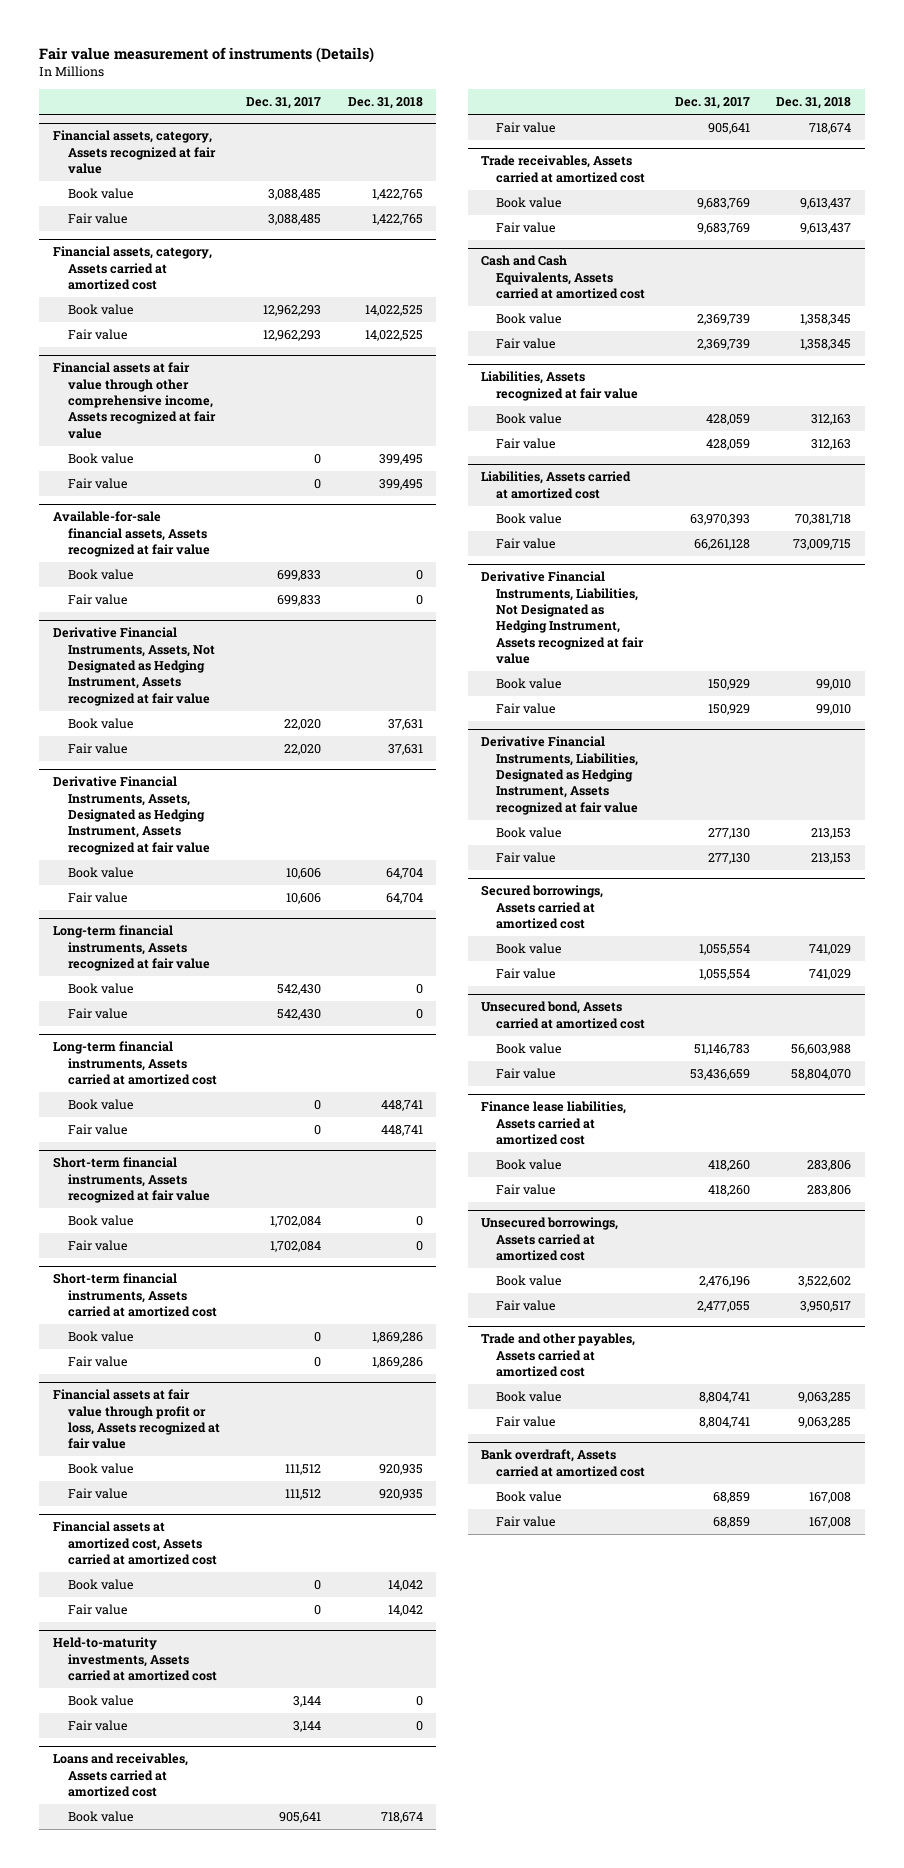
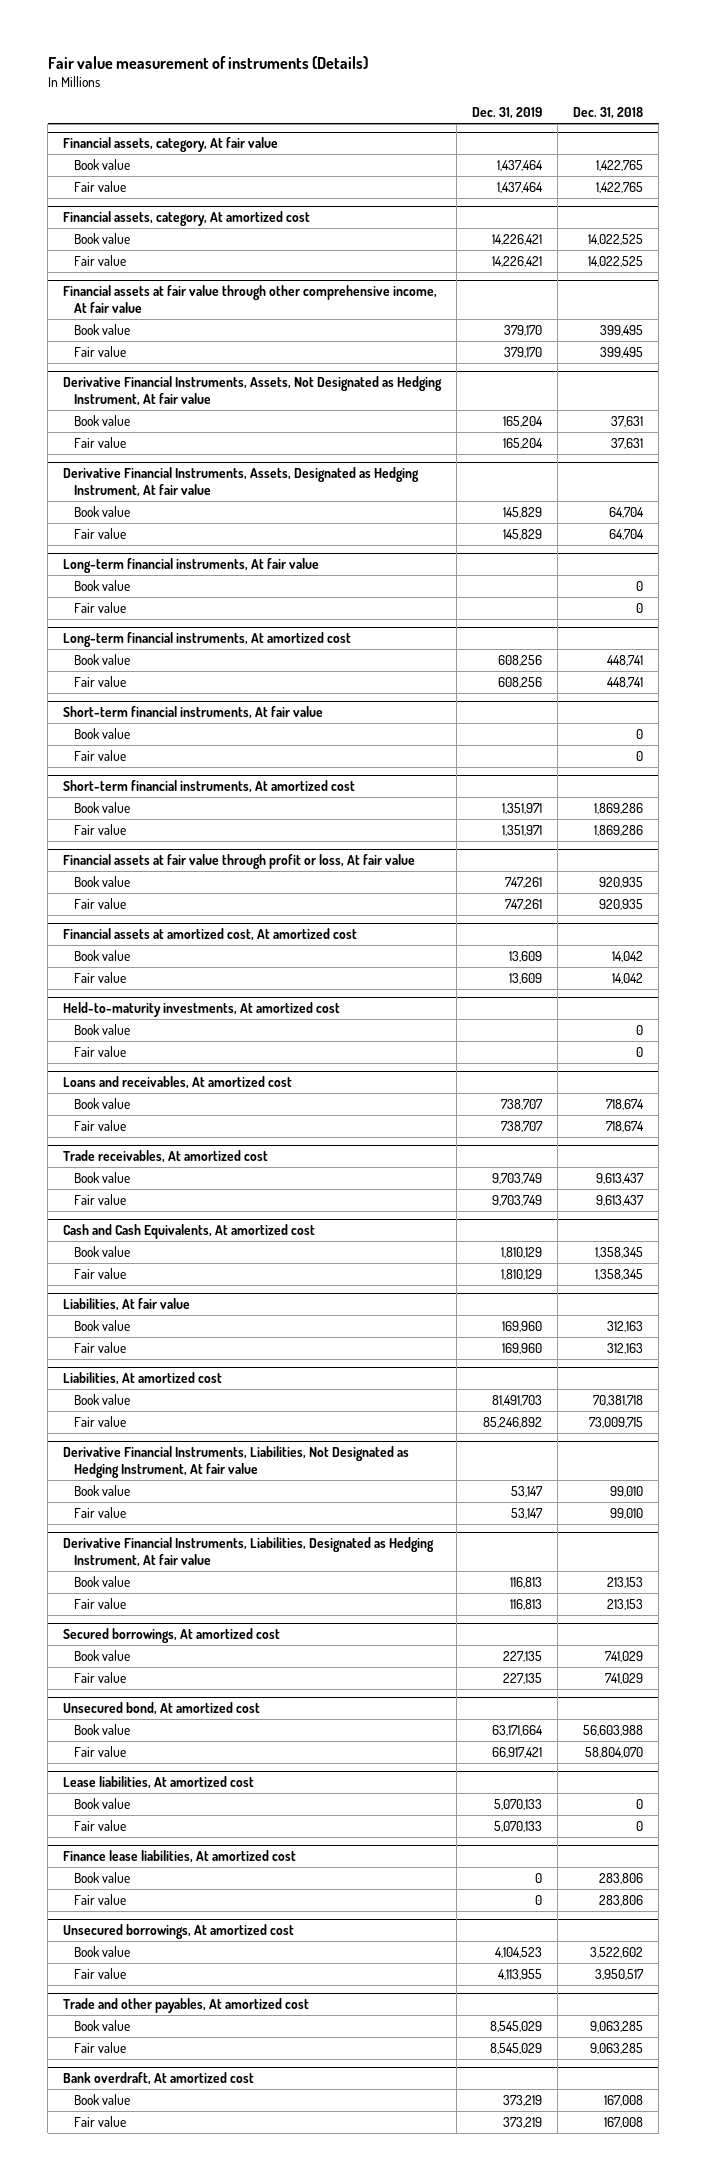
- | Dec. 31, 2017 | Dec. 31, 2018
+ | Dec. 31, 2019 | Dec. 31, 2018
- Financial assets, category, Assets recognized at fair value
+ Financial assets, category, At fair value
- Financial assets, category, Assets carried at amortized cost
+ Financial assets, category, At amortized cost
- Financial assets at fair value through other comprehensive income, Assets recognized at fair value
+ Financial assets at fair value through other comprehensive income, At fair value
- Available-for-sale financial assets, Assets recognized at fair value
- Book value | 699,833 | 0
- Fair value | 699,833 | 0
- Derivative Financial Instruments, Assets, Not Designated as Hedging Instrument, Assets recognized at fair value
+ Derivative Financial Instruments, Assets, Not Designated as Hedging Instrument, At fair value
- Derivative Financial Instruments, Assets, Designated as Hedging Instrument, Assets recognized at fair value
+ Derivative Financial Instruments, Assets, Designated as Hedging Instrument, At fair value
- Long-term financial instruments, Assets recognized at fair value
+ Long-term financial instruments, At fair value
- Long-term financial instruments, Assets carried at amortized cost
+ Long-term financial instruments, At amortized cost
- Short-term financial instruments, Assets recognized at fair value
+ Short-term financial instruments, At fair value
- Short-term financial instruments, Assets carried at amortized cost
+ Short-term financial instruments, At amortized cost
- Financial assets at fair value through profit or loss, Assets recognized at fair value
+ Financial assets at fair value through profit or loss, At fair value
- Financial assets at amortized cost, Assets carried at amortized cost
+ Financial assets at amortized cost, At amortized cost
- Held-to-maturity investments, Assets carried at amortized cost
+ Held-to-maturity investments, At amortized cost
- Loans and receivables, Assets carried at amortized cost
+ Loans and receivables, At amortized cost
- Trade receivables, Assets carried at amortized cost
+ Trade receivables, At amortized cost
- Cash and Cash Equivalents, Assets carried at amortized cost
+ Cash and Cash Equivalents, At amortized cost
- Liabilities, Assets recognized at fair value
+ Liabilities, At fair value
- Liabilities, Assets carried at amortized cost
+ Liabilities, At amortized cost
- Derivative Financial Instruments, Liabilities, Not Designated as Hedging Instrument, Assets recognized at fair value
+ Derivative Financial Instruments, Liabilities, Not Designated as Hedging Instrument, At fair value
- Derivative Financial Instruments, Liabilities, Designated as Hedging Instrument, Assets recognized at fair value
+ Derivative Financial Instruments, Liabilities, Designated as Hedging Instrument, At fair value
- Secured borrowings, Assets carried at amortized cost
+ Secured borrowings, At amortized cost
- Unsecured bond, Assets carried at amortized cost
+ Unsecured bond, At amortized cost
- Finance lease liabilities, Assets carried at amortized cost
+ Lease liabilities, At amortized cost
+ Book value | 5,070,133 | 0
+ Fair value | 5,070,133 | 0
+ Finance lease liabilities, At amortized cost
- Unsecured borrowings, Assets carried at amortized cost
+ Unsecured borrowings, At amortized cost
- Trade and other payables, Assets carried at amortized cost
+ Trade and other payables, At amortized cost
- Bank overdraft, Assets carried at amortized cost
+ Bank overdraft, At amortized cost

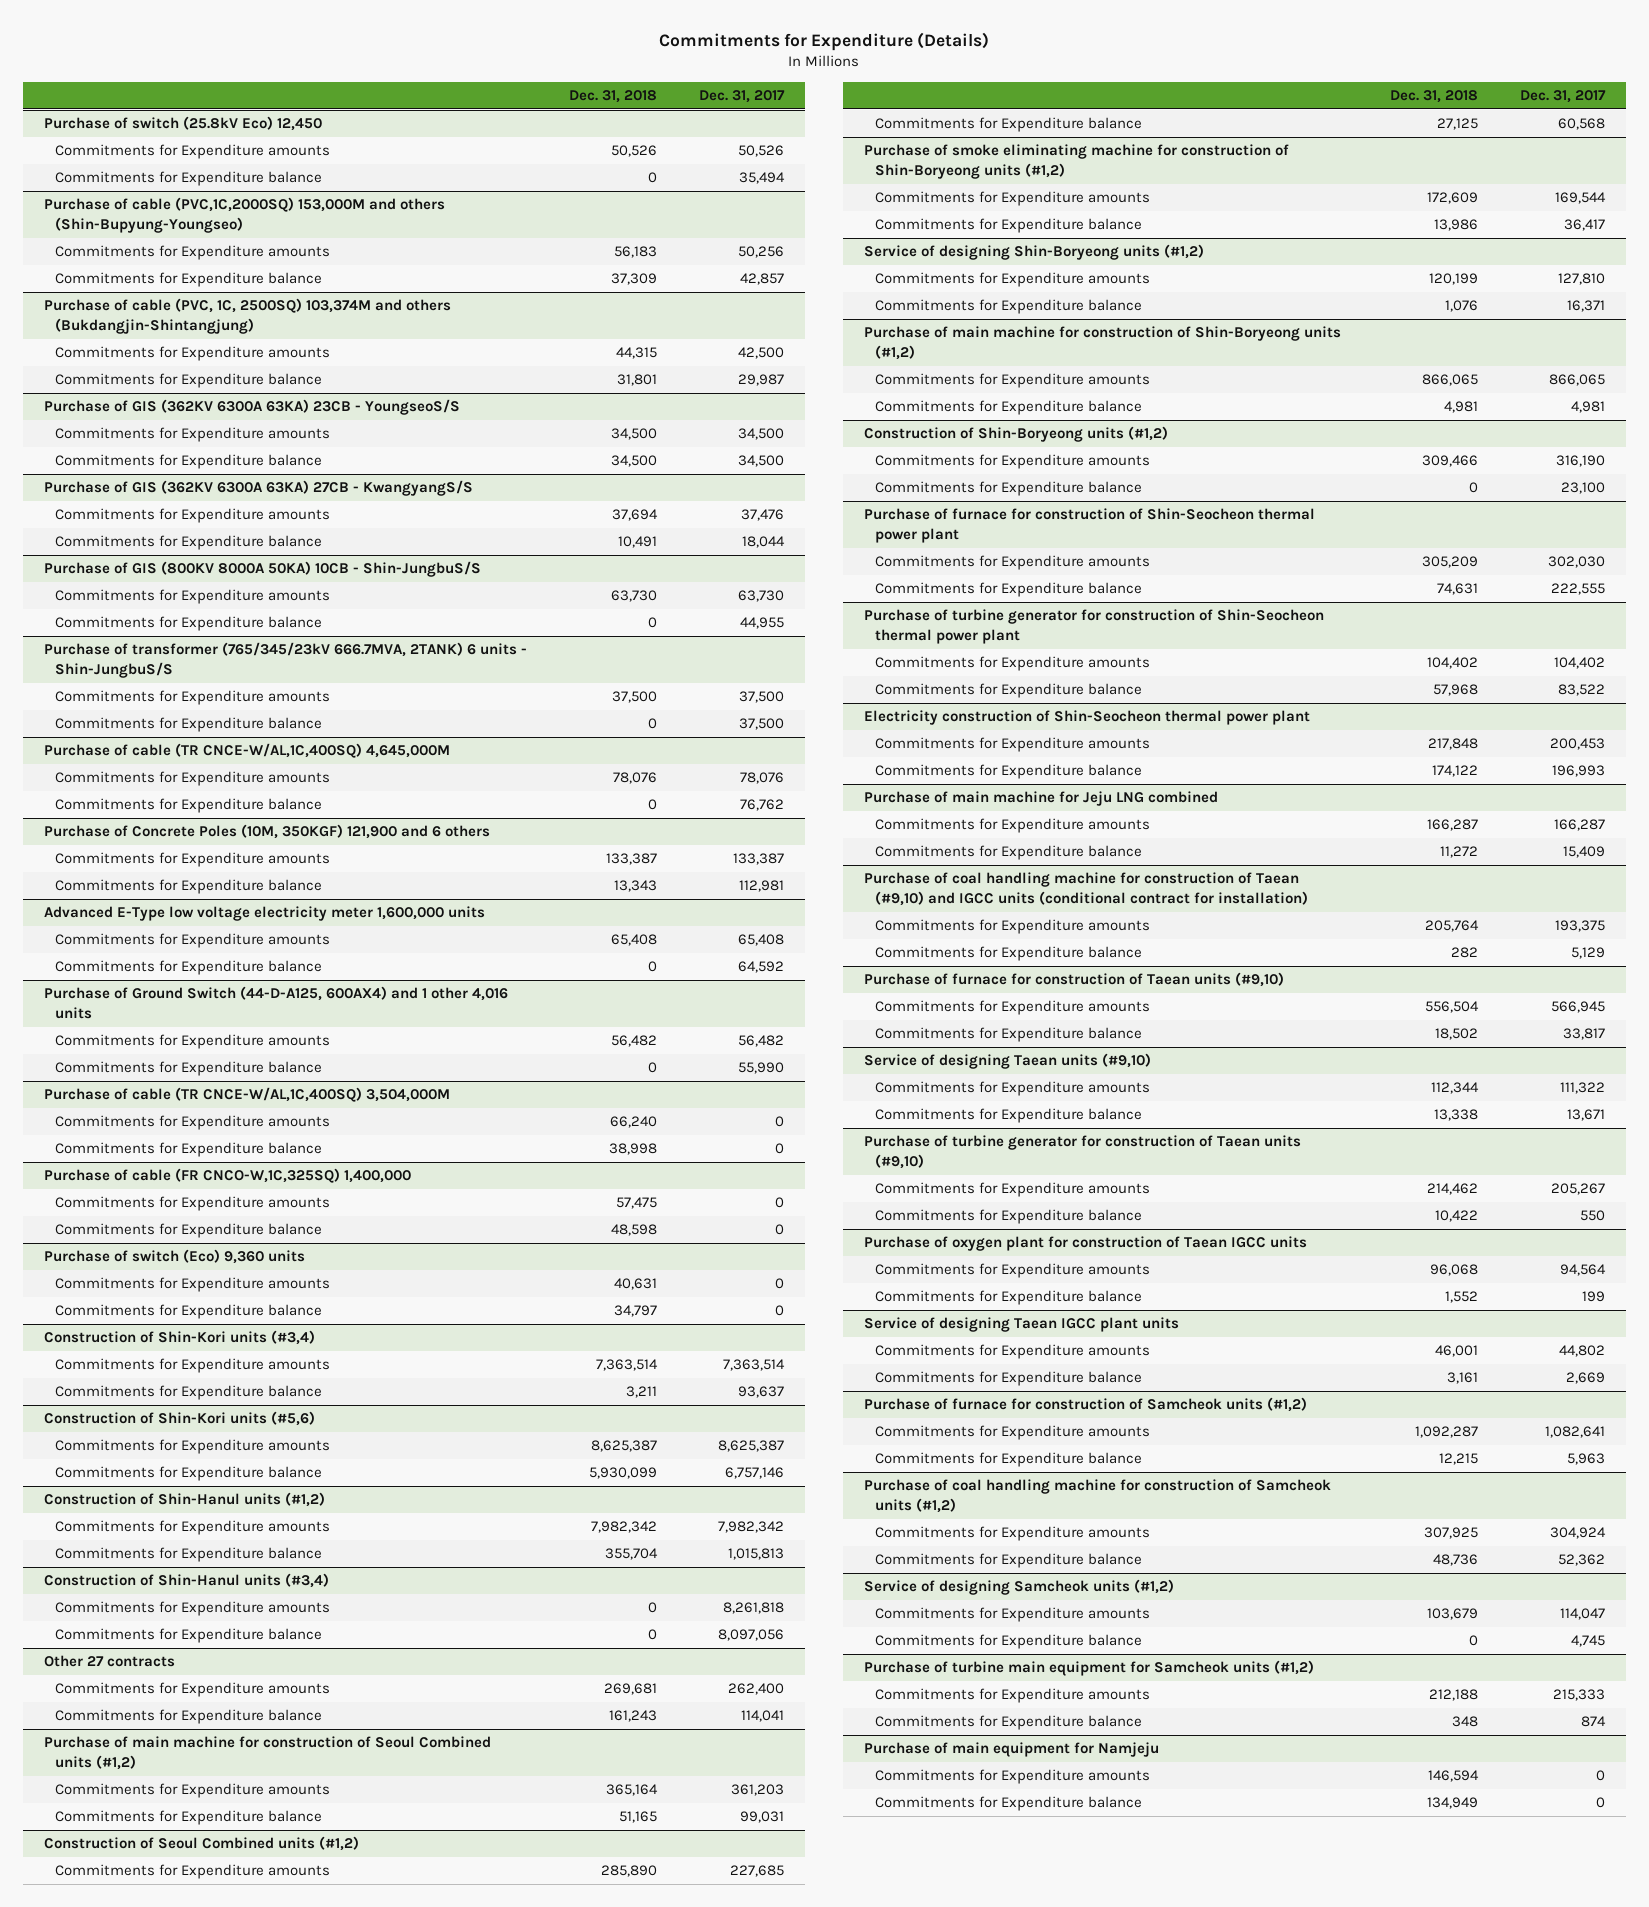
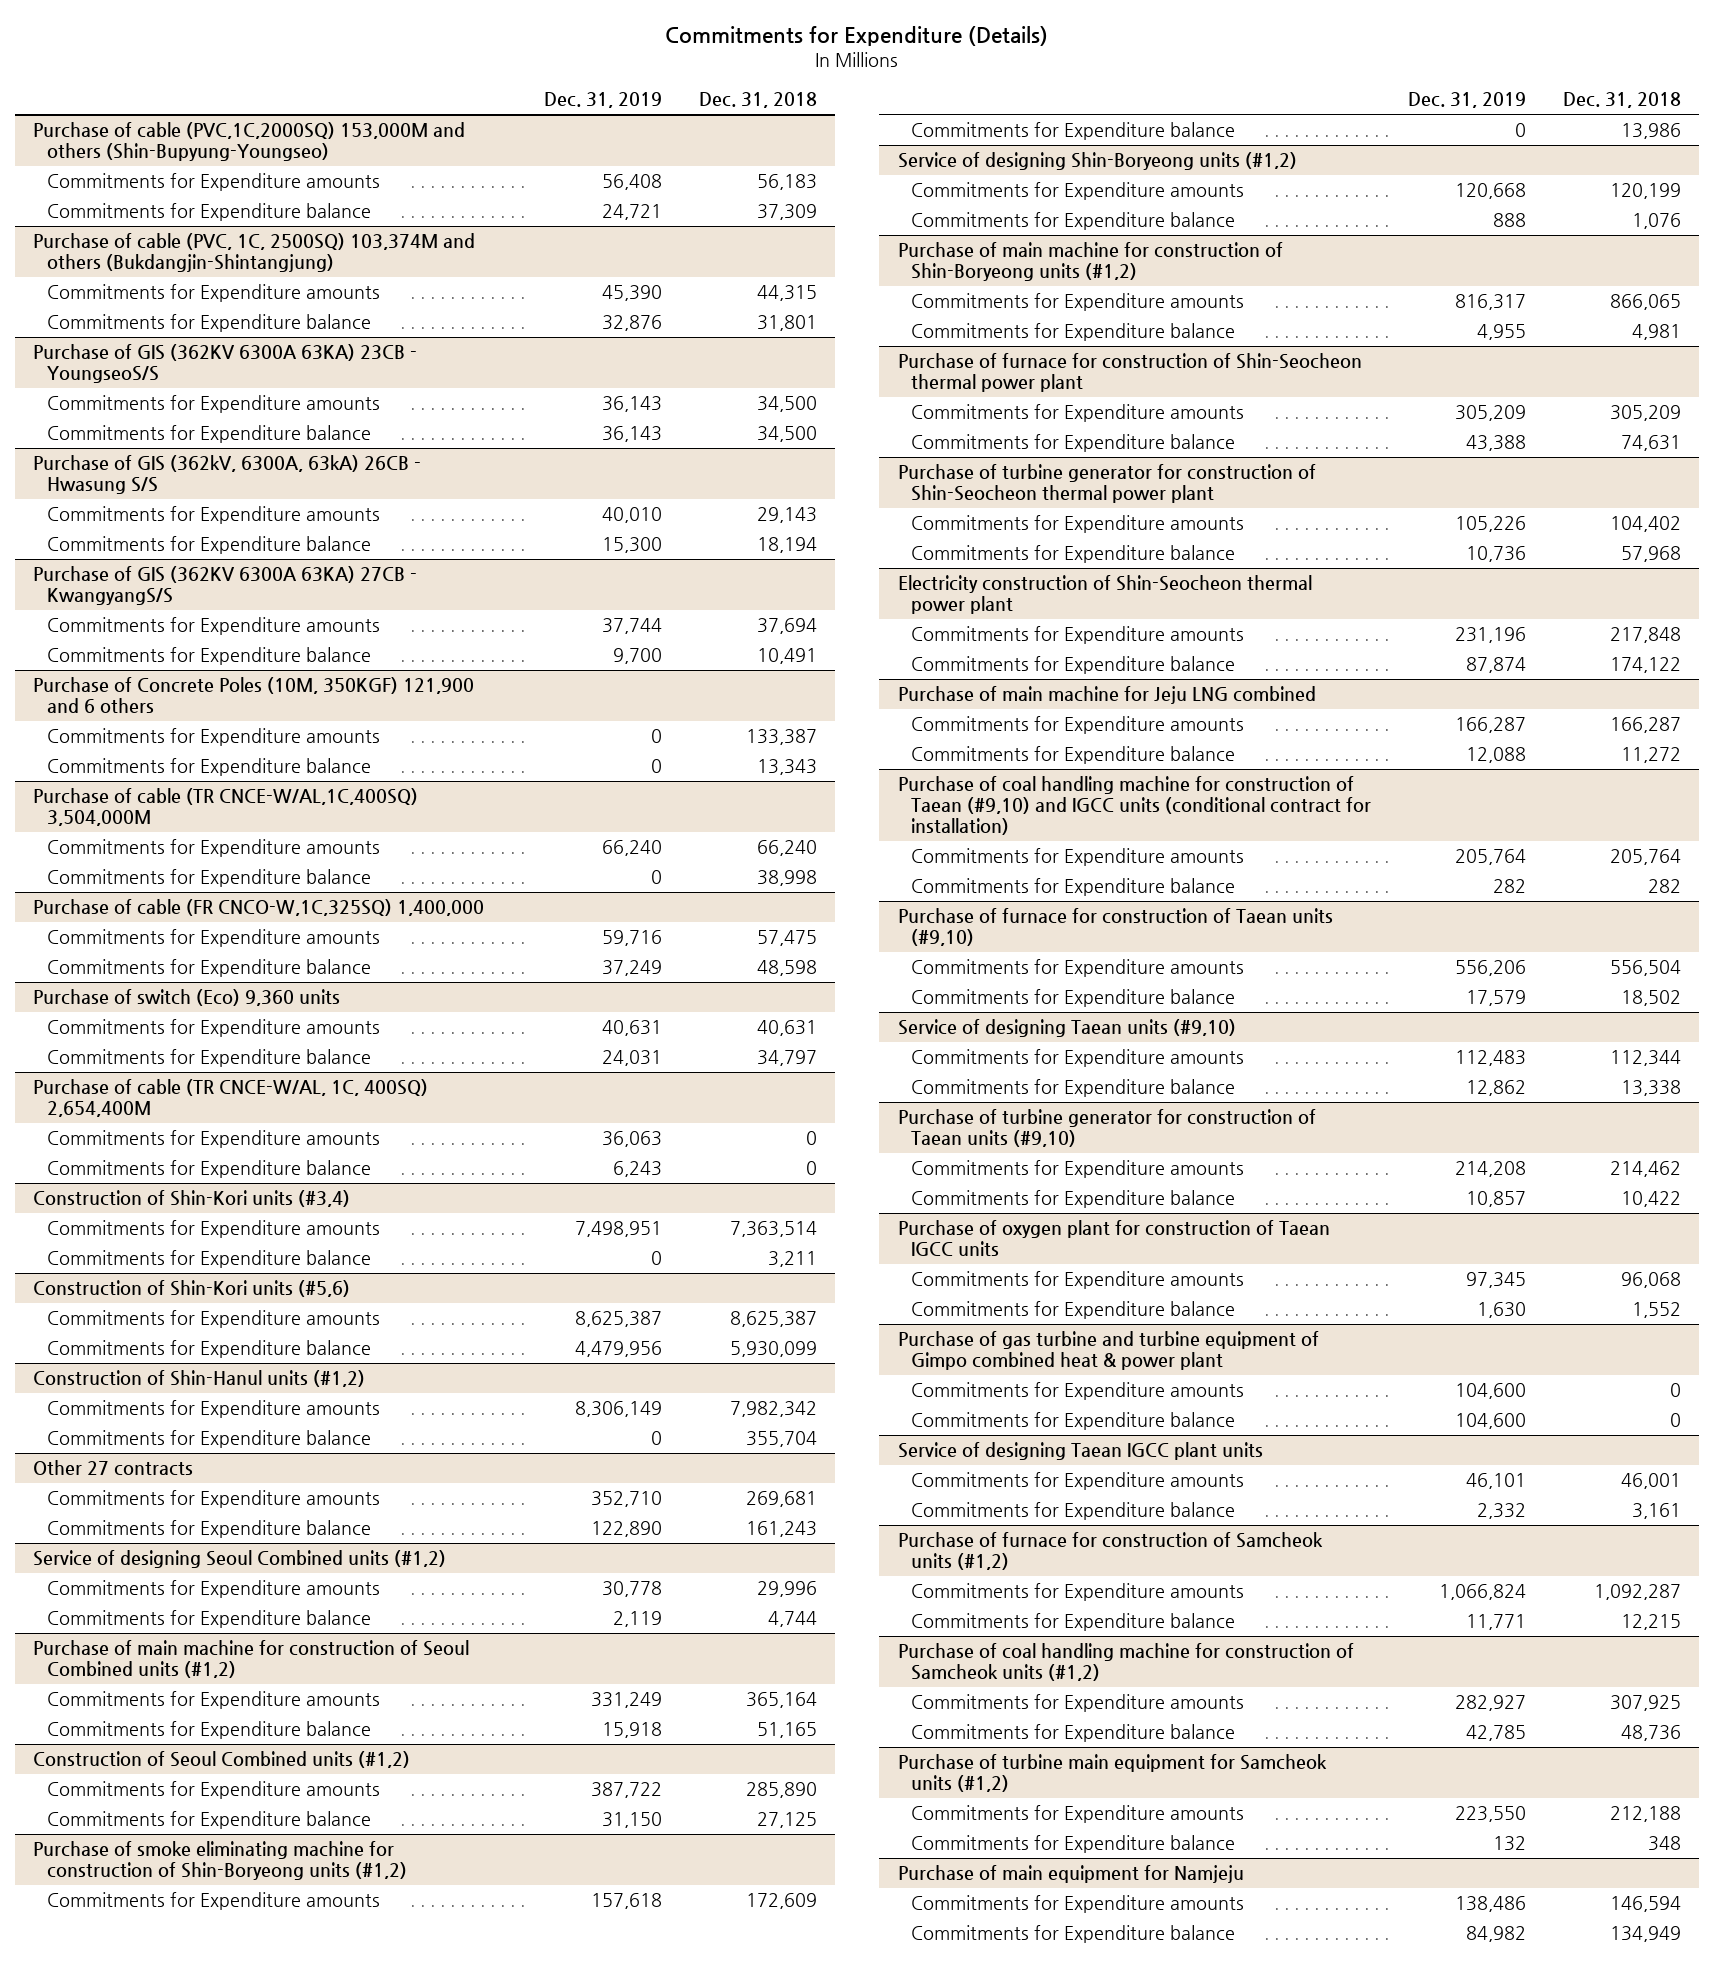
- | Dec. 31, 2018 | Dec. 31, 2017
+ | Dec. 31, 2019 | Dec. 31, 2018
- Purchase of switch (25.8kV Eco) 12,450
- Commitments for Expenditure amounts | 50,526 | 50,526
- Commitments for Expenditure balance | 0 | 35,494
+ Purchase of GIS (362kV, 6300A, 63kA) 26CB - Hwasung S/S
+ Commitments for Expenditure amounts | 40,010 | 29,143
+ Commitments for Expenditure balance | 15,300 | 18,194
- Purchase of GIS (800KV 8000A 50KA) 10CB - Shin-JungbuS/S
- Commitments for Expenditure amounts | 63,730 | 63,730
- Commitments for Expenditure balance | 0 | 44,955
- Purchase of transformer (765/345/23kV 666.7MVA, 2TANK) 6 units - Shin-JungbuS/S
- Commitments for Expenditure amounts | 37,500 | 37,500
- Commitments for Expenditure balance | 0 | 37,500
- Purchase of cable (TR CNCE-W/AL,1C,400SQ) 4,645,000M
- Commitments for Expenditure amounts | 78,076 | 78,076
- Commitments for Expenditure balance | 0 | 76,762
- Advanced E-Type low voltage electricity meter 1,600,000 units
- Commitments for Expenditure amounts | 65,408 | 65,408
- Commitments for Expenditure balance | 0 | 64,592
- Purchase of Ground Switch (44-D-A125, 600AX4) and 1 other 4,016 units
- Commitments for Expenditure amounts | 56,482 | 56,482
- Commitments for Expenditure balance | 0 | 55,990
+ Purchase of cable (TR CNCE-W/AL, 1C, 400SQ) 2,654,400M
+ Commitments for Expenditure amounts | 36,063 | 0
+ Commitments for Expenditure balance | 6,243 | 0
- Construction of Shin-Hanul units (#3,4)
- Commitments for Expenditure amounts | 0 | 8,261,818
- Commitments for Expenditure balance | 0 | 8,097,056
+ Service of designing Seoul Combined units (#1,2)
+ Commitments for Expenditure amounts | 30,778 | 29,996
+ Commitments for Expenditure balance | 2,119 | 4,744
- Construction of Shin-Boryeong units (#1,2)
- Commitments for Expenditure amounts | 309,466 | 316,190
- Commitments for Expenditure balance | 0 | 23,100
+ Purchase of gas turbine and turbine equipment of Gimpo combined heat & power plant
+ Commitments for Expenditure amounts | 104,600 | 0
+ Commitments for Expenditure balance | 104,600 | 0
- Service of designing Samcheok units (#1,2)
- Commitments for Expenditure amounts | 103,679 | 114,047
- Commitments for Expenditure balance | 0 | 4,745

